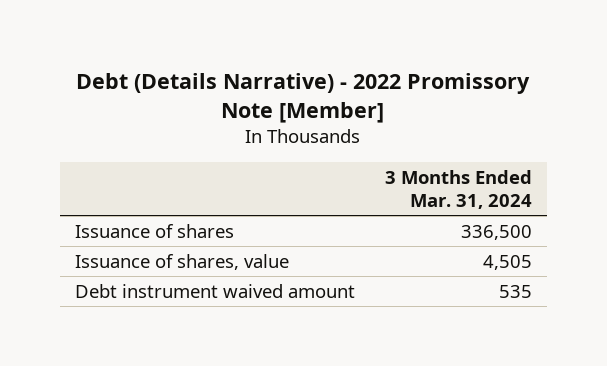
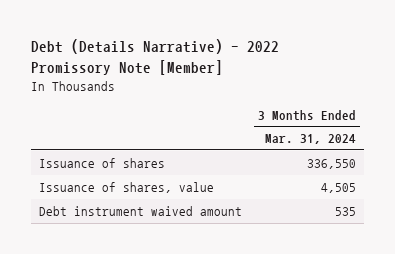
- Issuance of shares | 336,500
+ Issuance of shares | 336,550

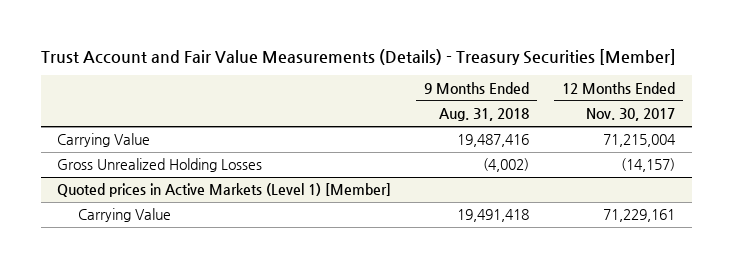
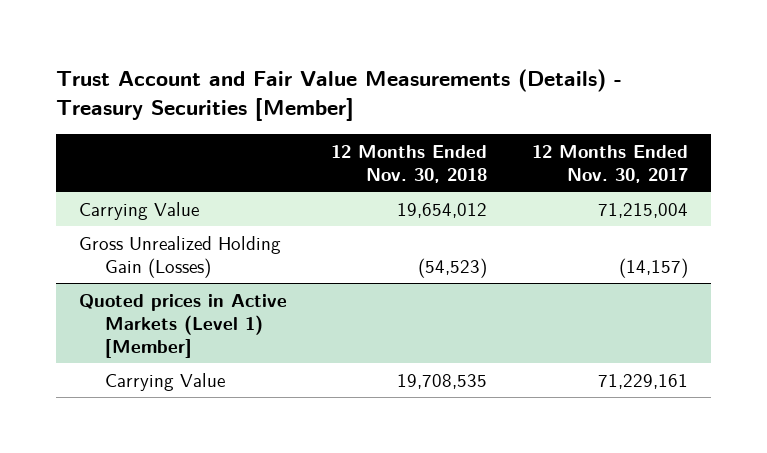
- | 9 Months Ended Aug. 31, 2018 | 12 Months Ended Nov. 30, 2017
+ | 12 Months Ended Nov. 30, 2018 | 12 Months Ended Nov. 30, 2017
- Gross Unrealized Holding Losses | (4,002) | (14,157)
+ Gross Unrealized Holding Gain (Losses) | (54,523) | (14,157)

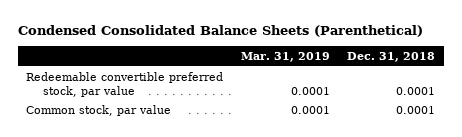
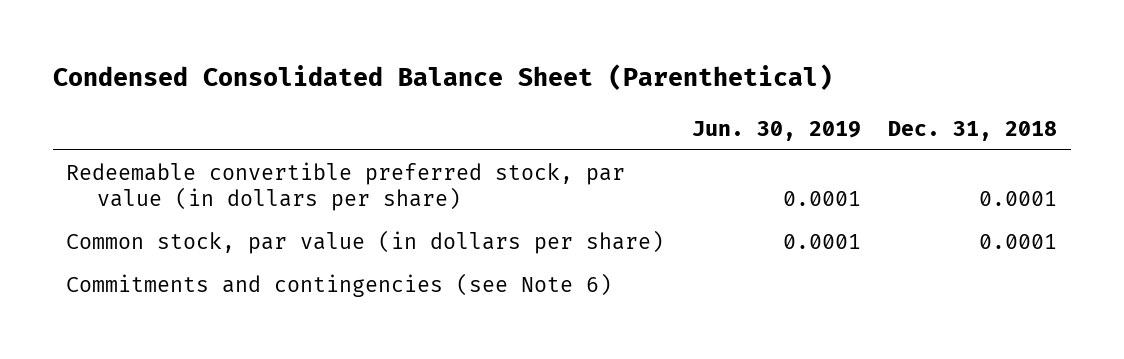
- Condensed Consolidated Balance Sheets (Parenthetical)
+ Condensed Consolidated Balance Sheet (Parenthetical)
- | Mar. 31, 2019 | Dec. 31, 2018
+ | Jun. 30, 2019 | Dec. 31, 2018
- Redeemable convertible preferred stock, par value | 0.0001 | 0.0001
- Common stock, par value | 0.0001 | 0.0001
+ Redeemable convertible preferred stock, par value (in dollars per share) | 0.0001 | 0.0001
+ Common stock, par value (in dollars per share) | 0.0001 | 0.0001
+ Commitments and contingencies (see Note 6)

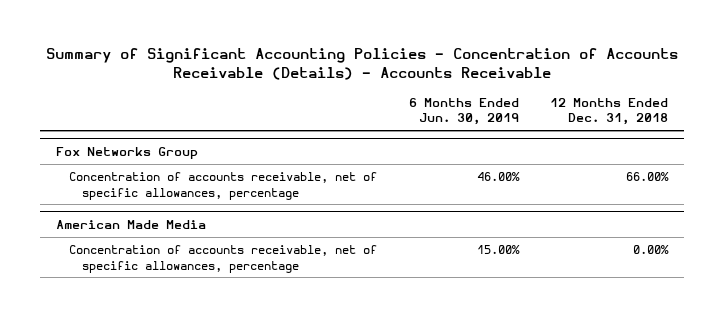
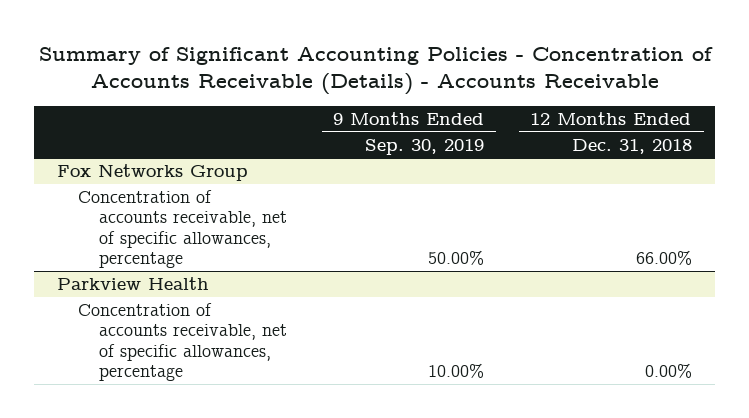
- | 6 Months Ended Jun. 30, 2019 | 12 Months Ended Dec. 31, 2018
+ | 9 Months Ended Sep. 30, 2019 | 12 Months Ended Dec. 31, 2018
- American Made Media
+ Parkview Health

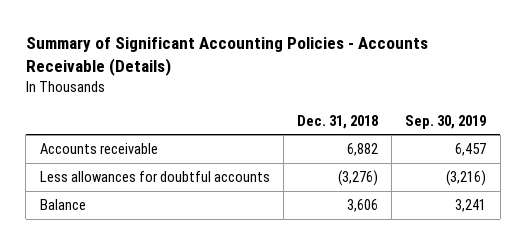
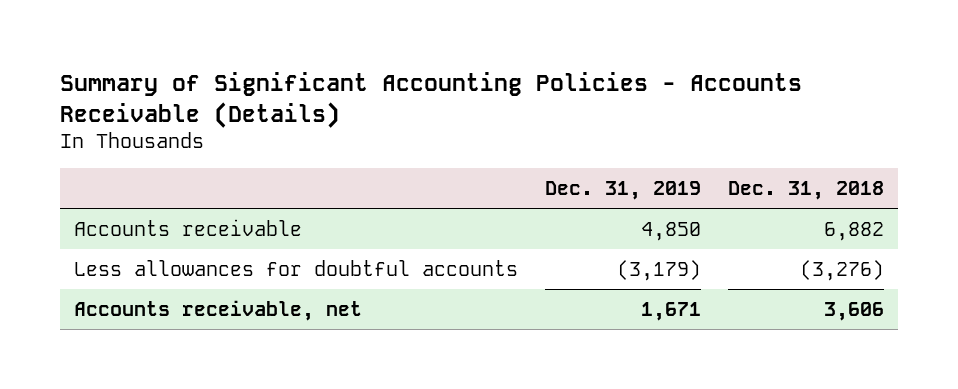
- | Dec. 31, 2018 | Sep. 30, 2019
+ | Dec. 31, 2019 | Dec. 31, 2018
- Balance | 3,606 | 3,241
+ Accounts receivable, net | 1,671 | 3,606

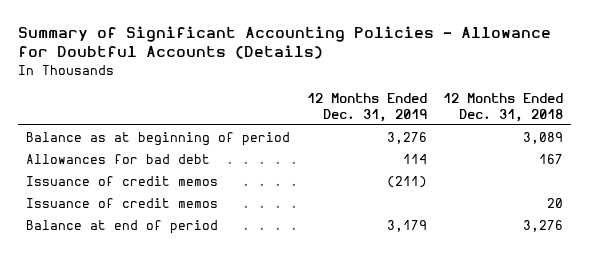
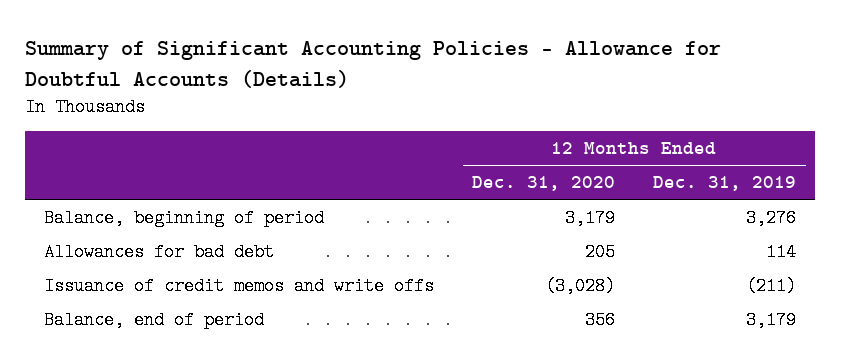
- | 12 Months Ended Dec. 31, 2019 | 12 Months Ended Dec. 31, 2018
+ | 12 Months Ended Dec. 31, 2020 | 12 Months Ended Dec. 31, 2019
- Balance as at beginning of period | 3,276 | 3,089
+ Balance, beginning of period | 3,179 | 3,276
- Issuance of credit memos | (211) |
- Issuance of credit memos | | 20
- Balance at end of period | 3,179 | 3,276
+ Issuance of credit memos and write offs | (3,028) | (211)
+ Balance, end of period | 356 | 3,179

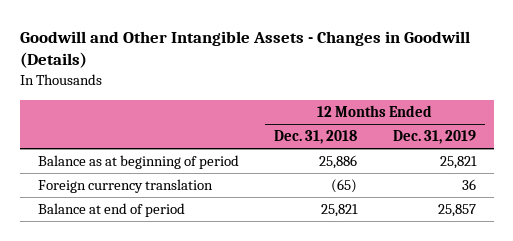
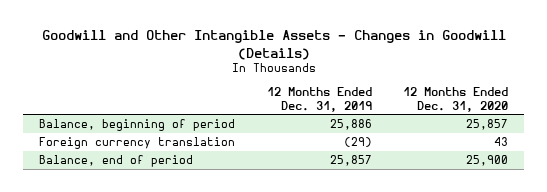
- | 12 Months Ended Dec. 31, 2018 | 12 Months Ended Dec. 31, 2019
+ | 12 Months Ended Dec. 31, 2019 | 12 Months Ended Dec. 31, 2020
- Balance as at beginning of period | 25,886 | 25,821
- Foreign currency translation | (65) | 36
- Balance at end of period | 25,821 | 25,857
+ Balance, beginning of period | 25,886 | 25,857
+ Foreign currency translation | (29) | 43
+ Balance, end of period | 25,857 | 25,900

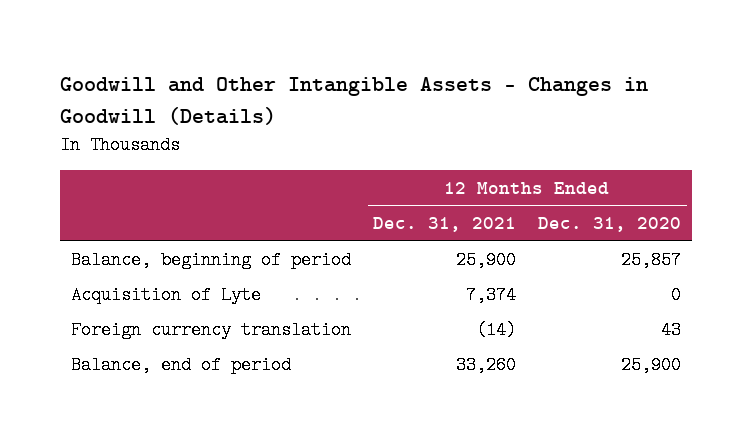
- | 12 Months Ended Dec. 31, 2019 | 12 Months Ended Dec. 31, 2020
+ | 12 Months Ended Dec. 31, 2021 | 12 Months Ended Dec. 31, 2020
+ Acquisition of Lyte | 7,374 | 0

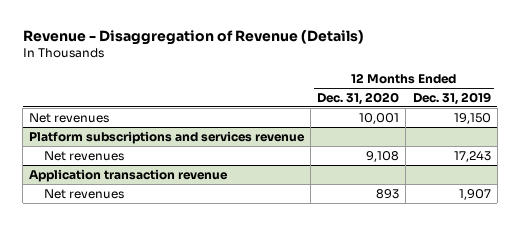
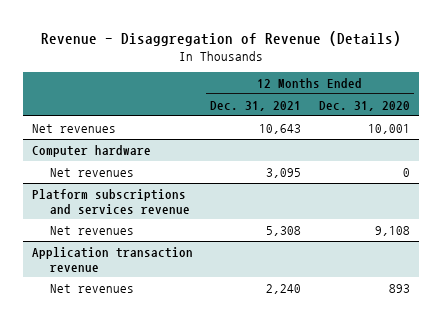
- | 12 Months Ended Dec. 31, 2020 | 12 Months Ended Dec. 31, 2019
+ | 12 Months Ended Dec. 31, 2021 | 12 Months Ended Dec. 31, 2020
+ Computer hardware
+ Net revenues | 3,095 | 0

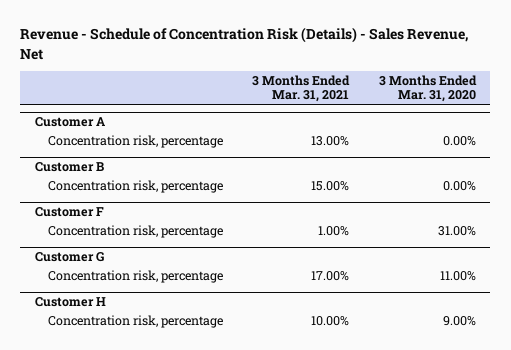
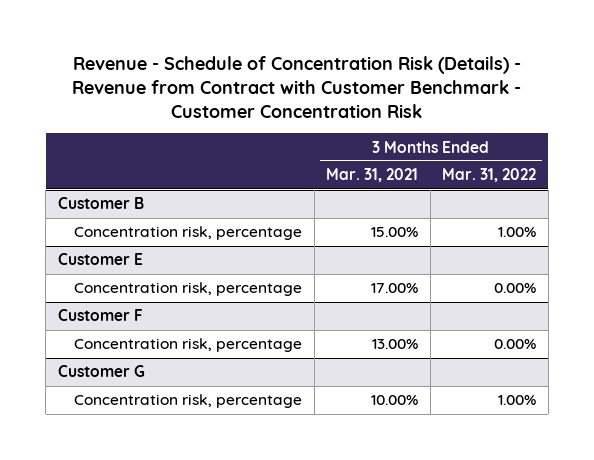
- Revenue - Schedule of Concentration Risk (Details) - Sales Revenue, Net
+ Revenue - Schedule of Concentration Risk (Details) - Revenue from Contract with Customer Benchmark - Customer Concentration Risk
- | 3 Months Ended Mar. 31, 2021 | 3 Months Ended Mar. 31, 2020
+ | 3 Months Ended Mar. 31, 2021 | 3 Months Ended Mar. 31, 2022
- Customer A
- Concentration risk, percentage | 13.00% | 0.00%
+ Customer E
+ Concentration risk, percentage | 17.00% | 0.00%
@ Customer F
- Concentration risk, percentage | 1.00% | 31.00%
+ Concentration risk, percentage | 13.00% | 0.00%
@ Customer G
- Concentration risk, percentage | 17.00% | 11.00%
- Customer H

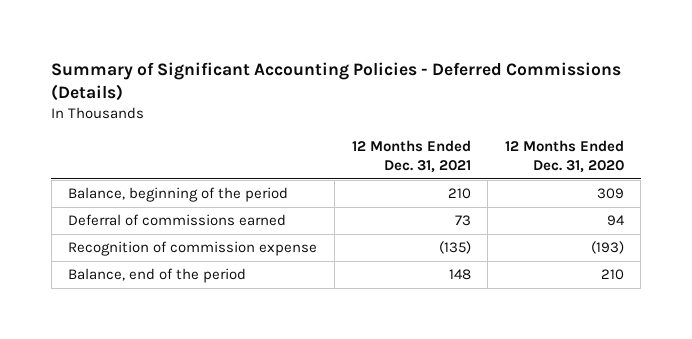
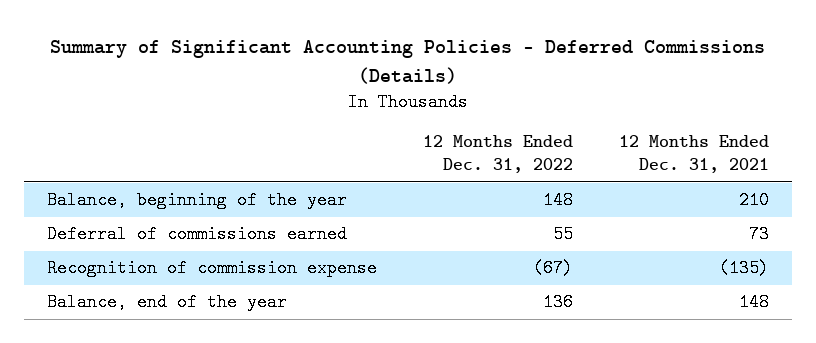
- | 12 Months Ended Dec. 31, 2021 | 12 Months Ended Dec. 31, 2020
+ | 12 Months Ended Dec. 31, 2022 | 12 Months Ended Dec. 31, 2021
- Balance, beginning of the period | 210 | 309
+ Balance, beginning of the year | 148 | 210
- Balance, end of the period | 148 | 210
+ Balance, end of the year | 136 | 148

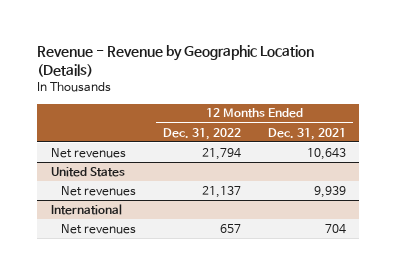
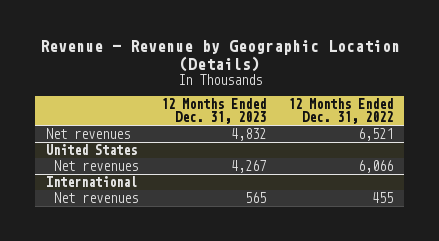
- | 12 Months Ended Dec. 31, 2022 | 12 Months Ended Dec. 31, 2021
+ | 12 Months Ended Dec. 31, 2023 | 12 Months Ended Dec. 31, 2022
- Net revenues | 21,794 | 10,643
+ Net revenues | 4,832 | 6,521
@ United States
- Net revenues | 21,137 | 9,939
+ Net revenues | 4,267 | 6,066
@ International
- Net revenues | 657 | 704
+ Net revenues | 565 | 455

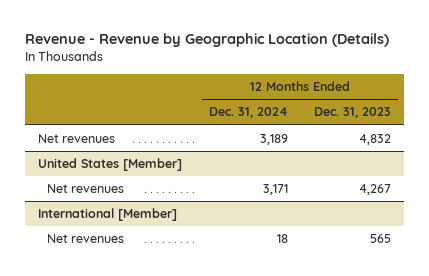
- | 12 Months Ended Dec. 31, 2023 | 12 Months Ended Dec. 31, 2022
+ | 12 Months Ended Dec. 31, 2024 | 12 Months Ended Dec. 31, 2023
- United States
+ United States [Member]
- International
+ International [Member]

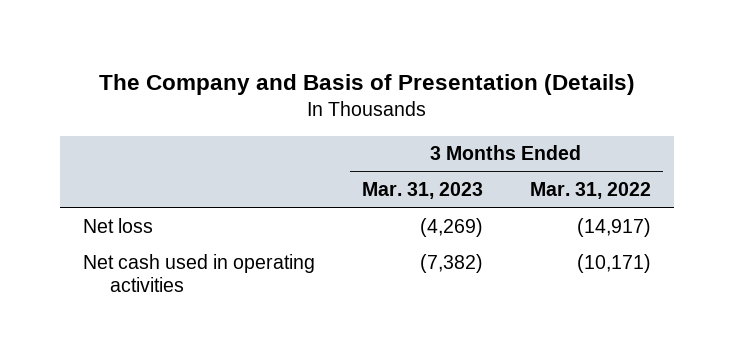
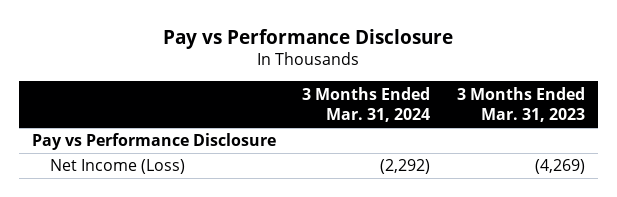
- The Company and Basis of Presentation (Details)
+ Pay vs Performance Disclosure
- | 3 Months Ended Mar. 31, 2023 | 3 Months Ended Mar. 31, 2022
+ | 3 Months Ended Mar. 31, 2024 | 3 Months Ended Mar. 31, 2023
- Net loss | (4,269) | (14,917)
- Net cash used in operating activities | (7,382) | (10,171)
+ Pay vs Performance Disclosure
+ Net Income (Loss) | (2,292) | (4,269)

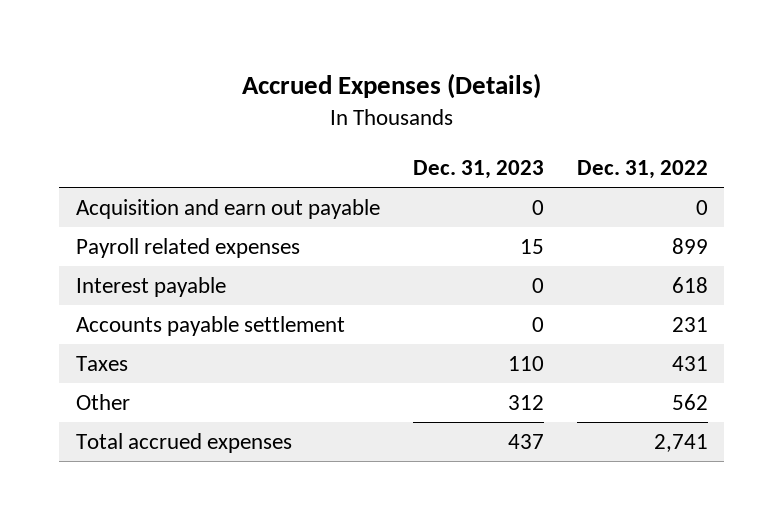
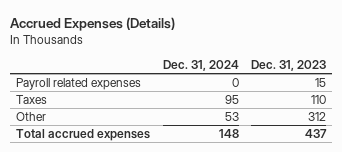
- | Dec. 31, 2023 | Dec. 31, 2022
+ | Dec. 31, 2024 | Dec. 31, 2023
- Acquisition and earn out payable | 0 | 0
- Interest payable | 0 | 618
- Accounts payable settlement | 0 | 231

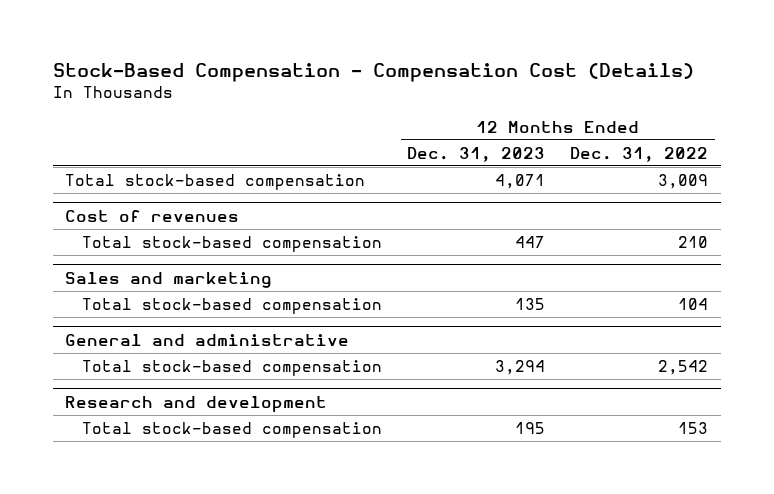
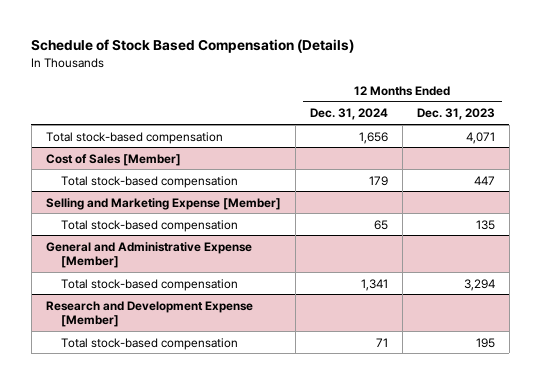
- Stock-Based Compensation - Compensation Cost (Details)
+ Schedule of Stock Based Compensation (Details)
- | 12 Months Ended Dec. 31, 2023 | 12 Months Ended Dec. 31, 2022
+ | 12 Months Ended Dec. 31, 2024 | 12 Months Ended Dec. 31, 2023
- Cost of revenues
+ Cost of Sales [Member]
- Sales and marketing
+ Selling and Marketing Expense [Member]
- General and administrative
+ General and Administrative Expense [Member]
- Research and development
+ Research and Development Expense [Member]

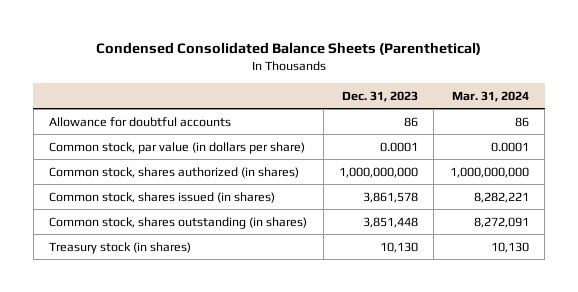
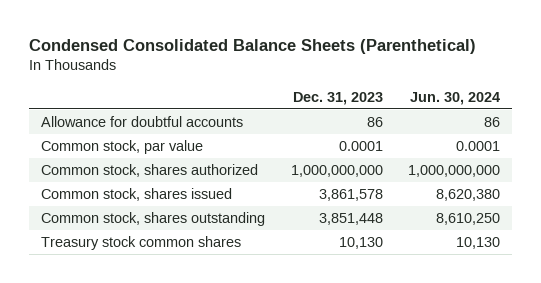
- | Dec. 31, 2023 | Mar. 31, 2024
+ | Dec. 31, 2023 | Jun. 30, 2024
- Common stock, par value (in dollars per share) | 0.0001 | 0.0001
- Common stock, shares authorized (in shares) | 1,000,000,000 | 1,000,000,000
- Common stock, shares issued (in shares) | 3,861,578 | 8,282,221
- Common stock, shares outstanding (in shares) | 3,851,448 | 8,272,091
- Treasury stock (in shares) | 10,130 | 10,130
+ Common stock, par value | 0.0001 | 0.0001
+ Common stock, shares authorized | 1,000,000,000 | 1,000,000,000
+ Common stock, shares issued | 3,861,578 | 8,620,380
+ Common stock, shares outstanding | 3,851,448 | 8,610,250
+ Treasury stock common shares | 10,130 | 10,130

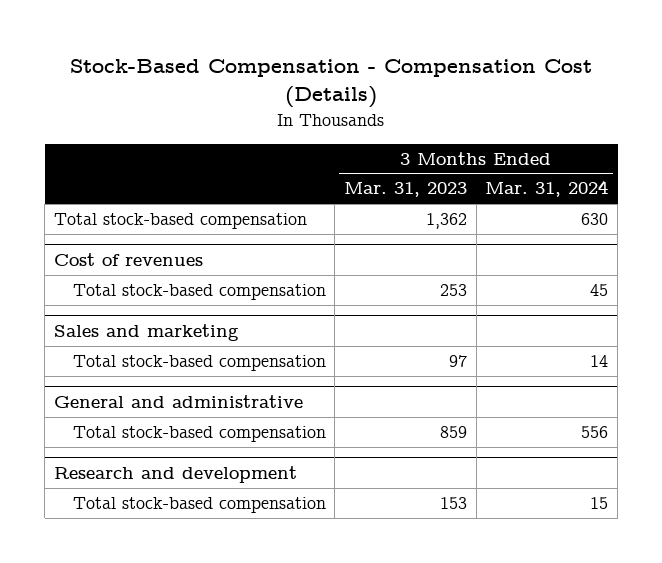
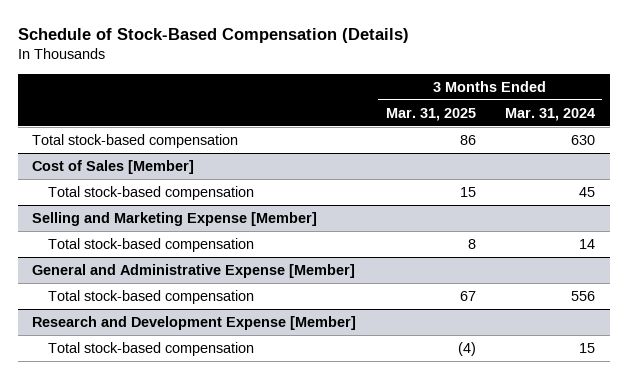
- Stock-Based Compensation - Compensation Cost (Details)
+ Schedule of Stock-Based Compensation (Details)
- | 3 Months Ended Mar. 31, 2023 | 3 Months Ended Mar. 31, 2024
+ | 3 Months Ended Mar. 31, 2025 | 3 Months Ended Mar. 31, 2024
- Cost of revenues
+ Cost of Sales [Member]
- Sales and marketing
+ Selling and Marketing Expense [Member]
- General and administrative
+ General and Administrative Expense [Member]
- Research and development
+ Research and Development Expense [Member]

